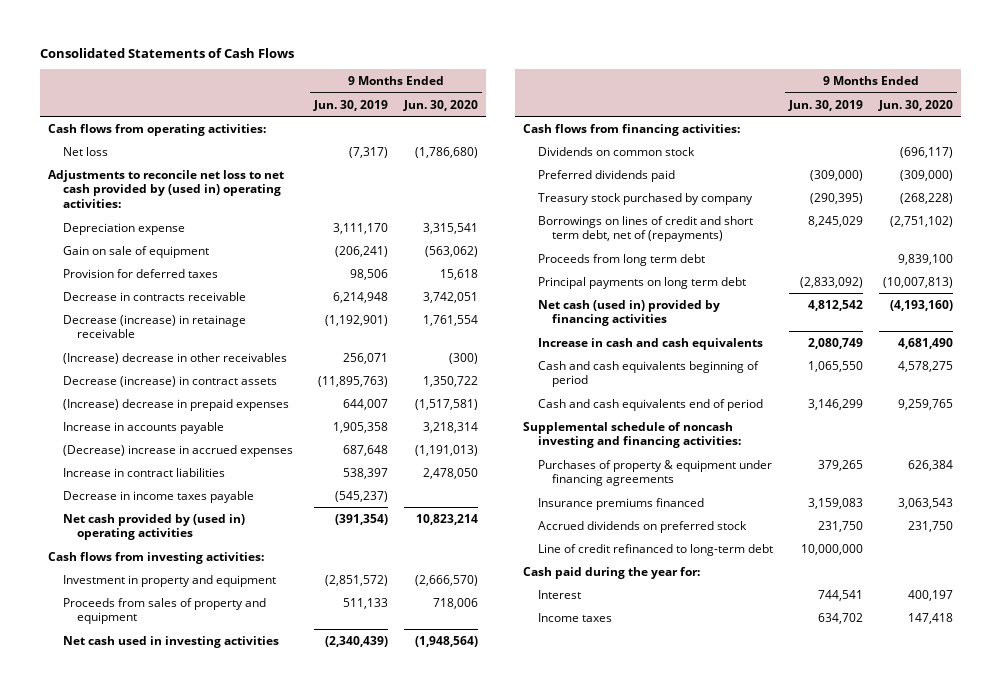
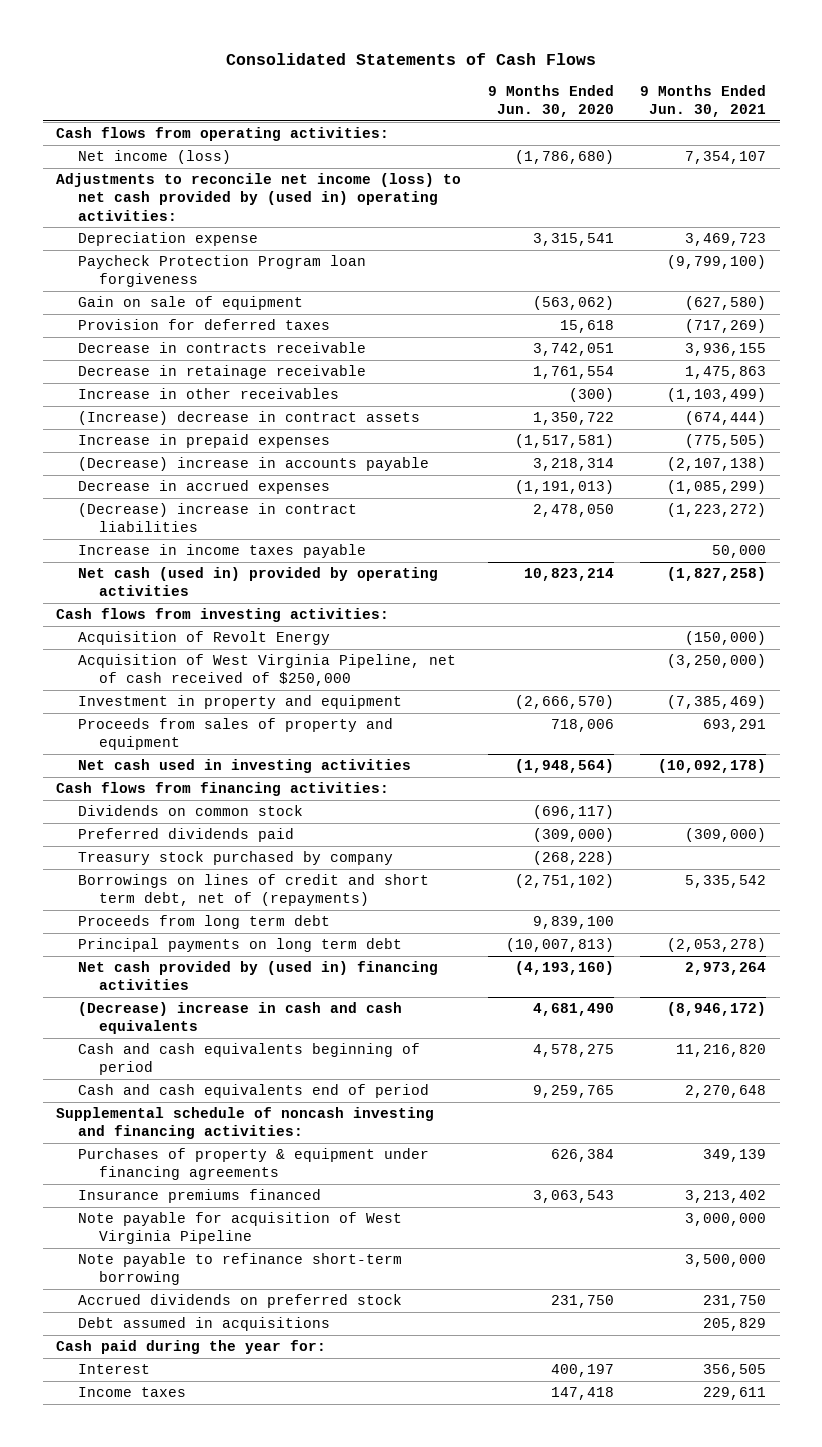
- | 9 Months Ended Jun. 30, 2019 | 9 Months Ended Jun. 30, 2020
+ | 9 Months Ended Jun. 30, 2020 | 9 Months Ended Jun. 30, 2021
- Net loss | (7,317) | (1,786,680)
- Adjustments to reconcile net loss to net cash provided by (used in) operating activities:
+ Net income (loss) | (1,786,680) | 7,354,107
+ Adjustments to reconcile net income (loss) to net cash provided by (used in) operating activities:
+ Paycheck Protection Program loan forgiveness | | (9,799,100)
- Decrease (increase) in retainage receivable | (1,192,901) | 1,761,554
- (Increase) decrease in other receivables | 256,071 | (300)
- Decrease (increase) in contract assets | (11,895,763) | 1,350,722
- (Increase) decrease in prepaid expenses | 644,007 | (1,517,581)
- Increase in accounts payable | 1,905,358 | 3,218,314
- (Decrease) increase in accrued expenses | 687,648 | (1,191,013)
- Increase in contract liabilities | 538,397 | 2,478,050
- Decrease in income taxes payable | (545,237) |
- Net cash provided by (used in) operating activities | (391,354) | 10,823,214
+ Decrease in retainage receivable | 1,761,554 | 1,475,863
+ Increase in other receivables | (300) | (1,103,499)
+ (Increase) decrease in contract assets | 1,350,722 | (674,444)
+ Increase in prepaid expenses | (1,517,581) | (775,505)
+ (Decrease) increase in accounts payable | 3,218,314 | (2,107,138)
+ Decrease in accrued expenses | (1,191,013) | (1,085,299)
+ (Decrease) increase in contract liabilities | 2,478,050 | (1,223,272)
+ Increase in income taxes payable | | 50,000
+ Net cash (used in) provided by operating activities | 10,823,214 | (1,827,258)
+ Acquisition of Revolt Energy | | (150,000)
+ Acquisition of West Virginia Pipeline, net of cash received of $250,000 | | (3,250,000)
- Net cash (used in) provided by financing activities | 4,812,542 | (4,193,160)
- Increase in cash and cash equivalents | 2,080,749 | 4,681,490
+ Net cash provided by (used in) financing activities | (4,193,160) | 2,973,264
+ (Decrease) increase in cash and cash equivalents | 4,681,490 | (8,946,172)
+ Note payable for acquisition of West Virginia Pipeline | | 3,000,000
+ Note payable to refinance short-term borrowing | | 3,500,000
- Line of credit refinanced to long-term debt | 10,000,000 |
+ Debt assumed in acquisitions | | 205,829

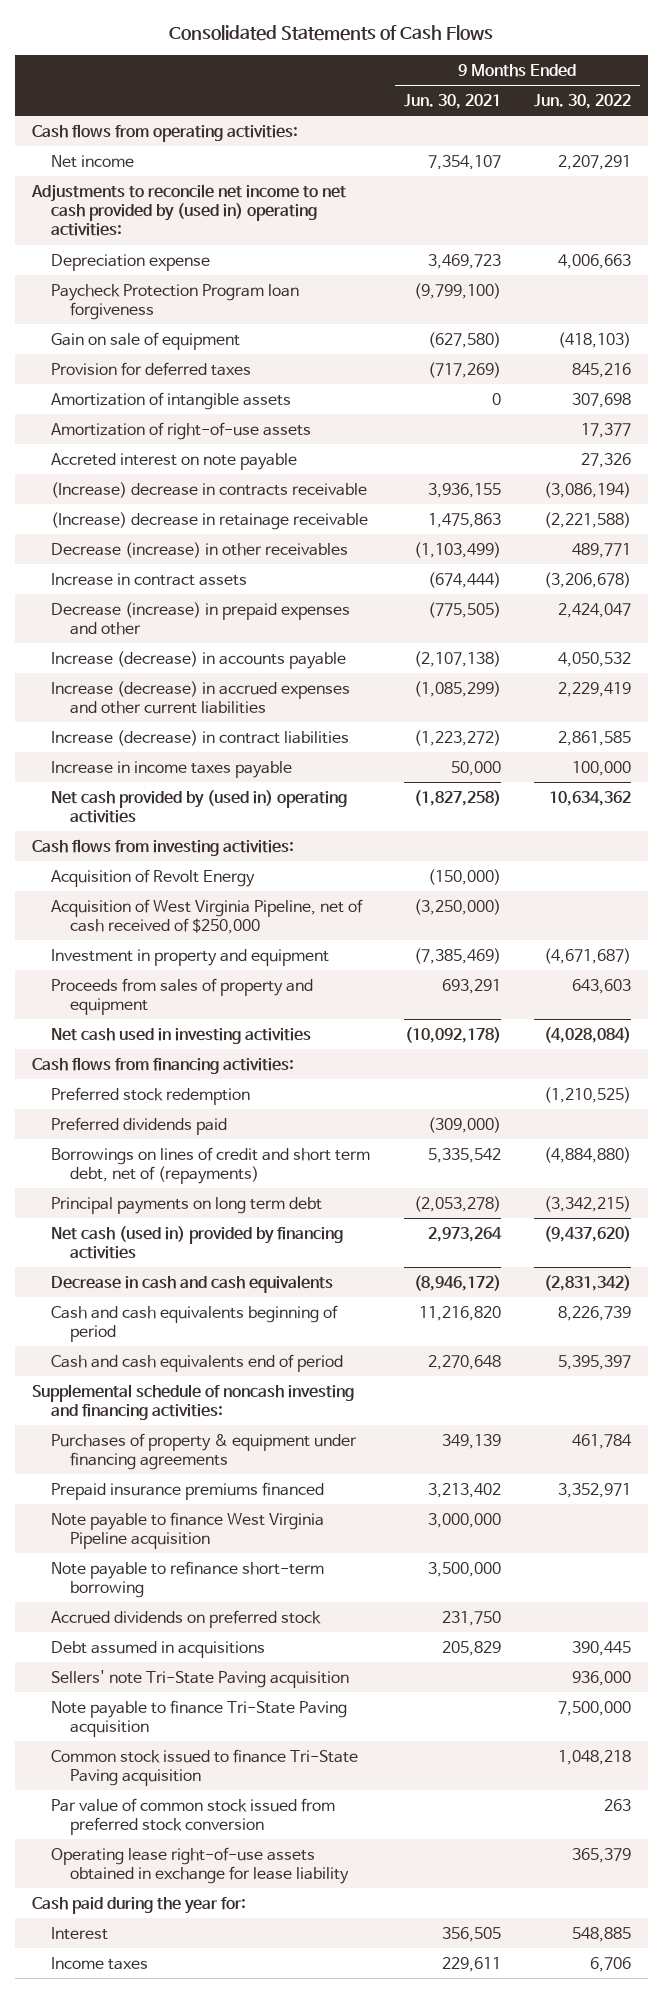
- | 9 Months Ended Jun. 30, 2020 | 9 Months Ended Jun. 30, 2021
+ | 9 Months Ended Jun. 30, 2021 | 9 Months Ended Jun. 30, 2022
- Net income (loss) | (1,786,680) | 7,354,107
- Adjustments to reconcile net income (loss) to net cash provided by (used in) operating activities:
+ Net income | 7,354,107 | 2,207,291
+ Adjustments to reconcile net income to net cash provided by (used in) operating activities:
- Decrease in contracts receivable | 3,742,051 | 3,936,155
- Decrease in retainage receivable | 1,761,554 | 1,475,863
- Increase in other receivables | (300) | (1,103,499)
- (Increase) decrease in contract assets | 1,350,722 | (674,444)
- Increase in prepaid expenses | (1,517,581) | (775,505)
- (Decrease) increase in accounts payable | 3,218,314 | (2,107,138)
- Decrease in accrued expenses | (1,191,013) | (1,085,299)
- (Decrease) increase in contract liabilities | 2,478,050 | (1,223,272)
+ Amortization of intangible assets | 0 | 307,698
+ Amortization of right-of-use assets | | 17,377
+ Accreted interest on note payable | | 27,326
+ (Increase) decrease in contracts receivable | 3,936,155 | (3,086,194)
+ (Increase) decrease in retainage receivable | 1,475,863 | (2,221,588)
+ Decrease (increase) in other receivables | (1,103,499) | 489,771
+ Increase in contract assets | (674,444) | (3,206,678)
+ Decrease (increase) in prepaid expenses and other | (775,505) | 2,424,047
+ Increase (decrease) in accounts payable | (2,107,138) | 4,050,532
+ Increase (decrease) in accrued expenses and other current liabilities | (1,085,299) | 2,229,419
+ Increase (decrease) in contract liabilities | (1,223,272) | 2,861,585
- Net cash (used in) provided by operating activities | 10,823,214 | (1,827,258)
+ Net cash provided by (used in) operating activities | (1,827,258) | 10,634,362
- Dividends on common stock | (696,117) |
+ Preferred stock redemption | | (1,210,525)
- Treasury stock purchased by company | (268,228) |
- Proceeds from long term debt | 9,839,100 |
- Net cash provided by (used in) financing activities | (4,193,160) | 2,973,264
- (Decrease) increase in cash and cash equivalents | 4,681,490 | (8,946,172)
+ Net cash (used in) provided by financing activities | 2,973,264 | (9,437,620)
+ Decrease in cash and cash equivalents | (8,946,172) | (2,831,342)
- Insurance premiums financed | 3,063,543 | 3,213,402
- Note payable for acquisition of West Virginia Pipeline | | 3,000,000
+ Prepaid insurance premiums financed | 3,213,402 | 3,352,971
+ Note payable to finance West Virginia Pipeline acquisition | 3,000,000 |
+ Sellers' note Tri-State Paving acquisition | | 936,000
+ Note payable to finance Tri-State Paving acquisition | | 7,500,000
+ Common stock issued to finance Tri-State Paving acquisition | | 1,048,218
+ Par value of common stock issued from preferred stock conversion | | 263
+ Operating lease right-of-use assets obtained in exchange for lease liability | | 365,379

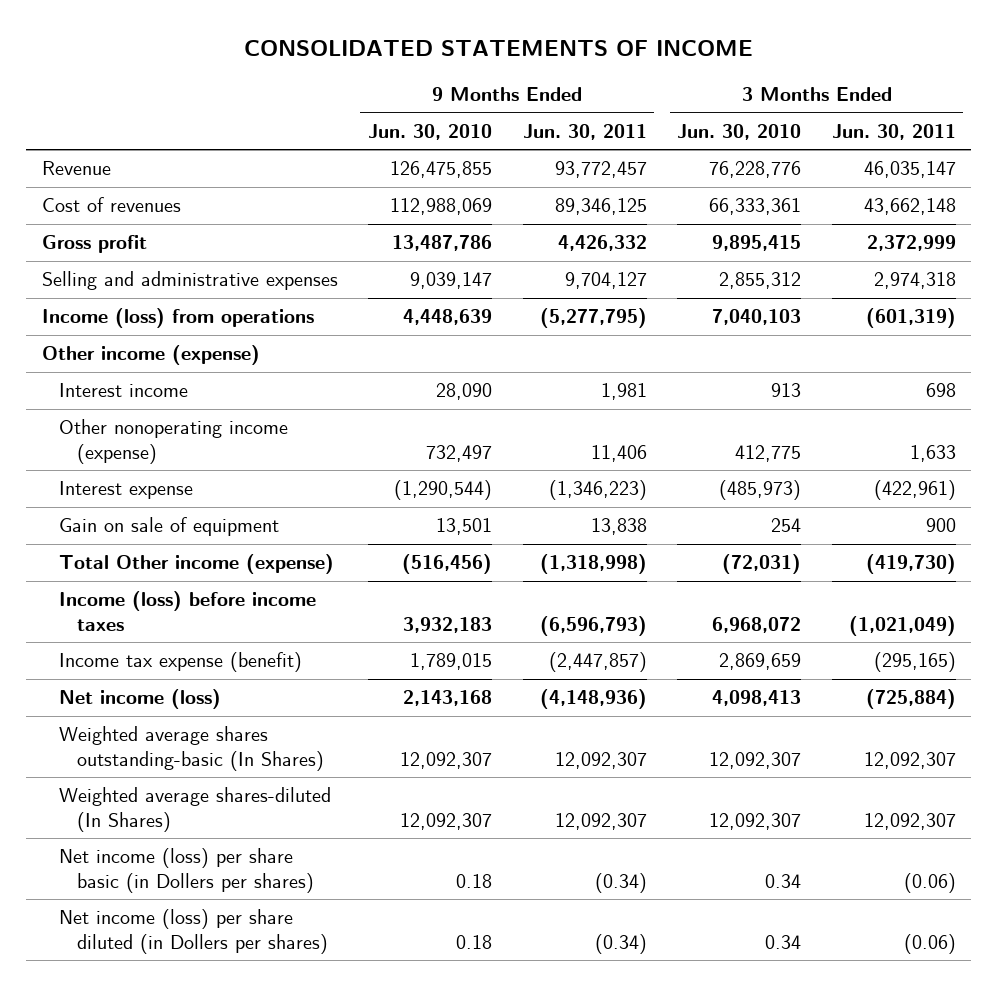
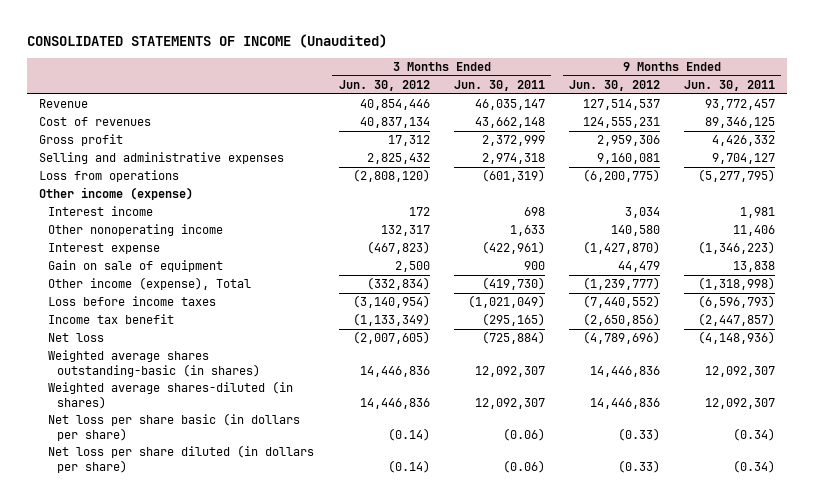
- CONSOLIDATED STATEMENTS OF INCOME
+ CONSOLIDATED STATEMENTS OF INCOME (Unaudited)
- | 9 Months Ended Jun. 30, 2010 | 9 Months Ended Jun. 30, 2011 | 3 Months Ended Jun. 30, 2010 | 3 Months Ended Jun. 30, 2011
+ | 3 Months Ended Jun. 30, 2012 | 3 Months Ended Jun. 30, 2011 | 9 Months Ended Jun. 30, 2012 | 9 Months Ended Jun. 30, 2011
- Income (loss) from operations | 4,448,639 | (5,277,795) | 7,040,103 | (601,319)
+ Loss from operations | (2,808,120) | (601,319) | (6,200,775) | (5,277,795)
- Other nonoperating income (expense) | 732,497 | 11,406 | 412,775 | 1,633
+ Other nonoperating income | 132,317 | 1,633 | 140,580 | 11,406
- Total Other income (expense) | (516,456) | (1,318,998) | (72,031) | (419,730)
- Income (loss) before income taxes | 3,932,183 | (6,596,793) | 6,968,072 | (1,021,049)
- Income tax expense (benefit) | 1,789,015 | (2,447,857) | 2,869,659 | (295,165)
- Net income (loss) | 2,143,168 | (4,148,936) | 4,098,413 | (725,884)
- Weighted average shares outstanding-basic (In Shares) | 12,092,307 | 12,092,307 | 12,092,307 | 12,092,307
- Weighted average shares-diluted (In Shares) | 12,092,307 | 12,092,307 | 12,092,307 | 12,092,307
- Net income (loss) per share basic (in Dollers per shares) | 0.18 | (0.34) | 0.34 | (0.06)
- Net income (loss) per share diluted (in Dollers per shares) | 0.18 | (0.34) | 0.34 | (0.06)
+ Other income (expense), Total | (332,834) | (419,730) | (1,239,777) | (1,318,998)
+ Loss before income taxes | (3,140,954) | (1,021,049) | (7,440,552) | (6,596,793)
+ Income tax benefit | (1,133,349) | (295,165) | (2,650,856) | (2,447,857)
+ Net loss | (2,007,605) | (725,884) | (4,789,696) | (4,148,936)
+ Weighted average shares outstanding-basic (in shares) | 14,446,836 | 12,092,307 | 14,446,836 | 12,092,307
+ Weighted average shares-diluted (in shares) | 14,446,836 | 12,092,307 | 14,446,836 | 12,092,307
+ Net loss per share basic (in dollars per share) | (0.14) | (0.06) | (0.33) | (0.34)
+ Net loss per share diluted (in dollars per share) | (0.14) | (0.06) | (0.33) | (0.34)

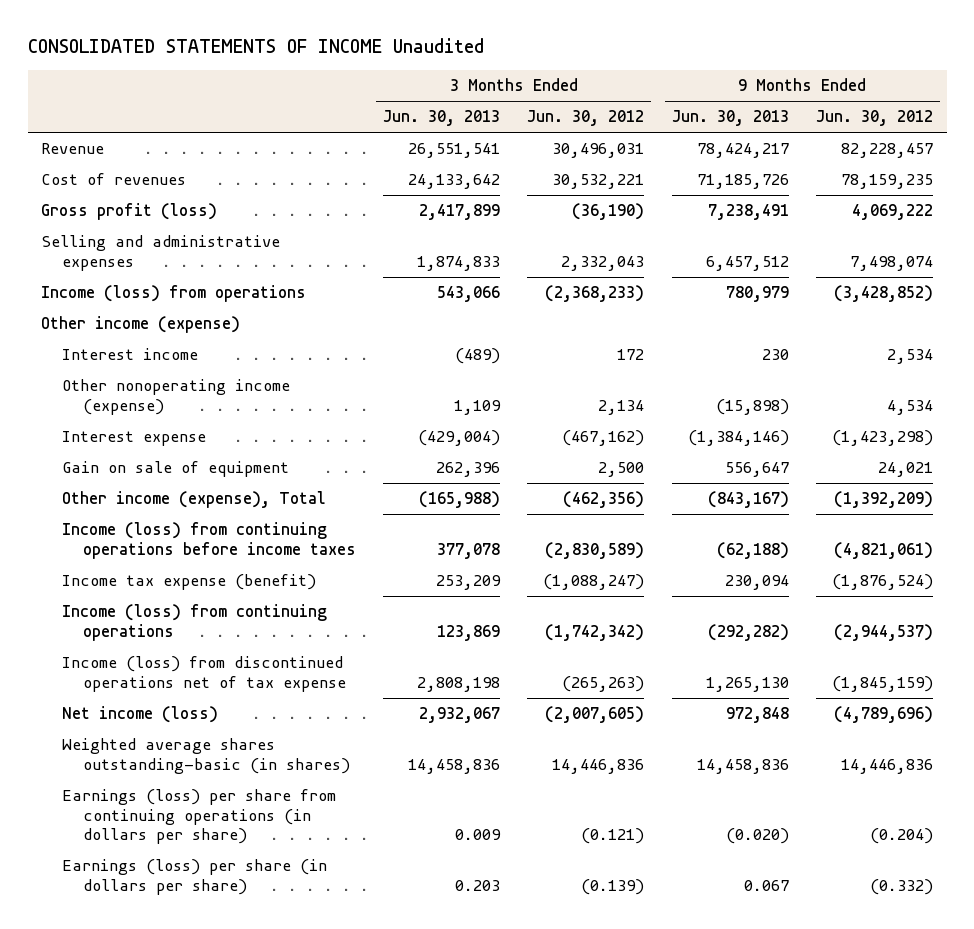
- CONSOLIDATED STATEMENTS OF INCOME (Unaudited)
+ CONSOLIDATED STATEMENTS OF INCOME Unaudited
- | 3 Months Ended Jun. 30, 2012 | 3 Months Ended Jun. 30, 2011 | 9 Months Ended Jun. 30, 2012 | 9 Months Ended Jun. 30, 2011
+ | 3 Months Ended Jun. 30, 2013 | 3 Months Ended Jun. 30, 2012 | 9 Months Ended Jun. 30, 2013 | 9 Months Ended Jun. 30, 2012
- Revenue | 40,854,446 | 46,035,147 | 127,514,537 | 93,772,457
- Cost of revenues | 40,837,134 | 43,662,148 | 124,555,231 | 89,346,125
- Gross profit | 17,312 | 2,372,999 | 2,959,306 | 4,426,332
- Selling and administrative expenses | 2,825,432 | 2,974,318 | 9,160,081 | 9,704,127
- Loss from operations | (2,808,120) | (601,319) | (6,200,775) | (5,277,795)
+ Revenue | 26,551,541 | 30,496,031 | 78,424,217 | 82,228,457
+ Cost of revenues | 24,133,642 | 30,532,221 | 71,185,726 | 78,159,235
+ Gross profit (loss) | 2,417,899 | (36,190) | 7,238,491 | 4,069,222
+ Selling and administrative expenses | 1,874,833 | 2,332,043 | 6,457,512 | 7,498,074
+ Income (loss) from operations | 543,066 | (2,368,233) | 780,979 | (3,428,852)
- Interest income | 172 | 698 | 3,034 | 1,981
- Other nonoperating income | 132,317 | 1,633 | 140,580 | 11,406
- Interest expense | (467,823) | (422,961) | (1,427,870) | (1,346,223)
- Gain on sale of equipment | 2,500 | 900 | 44,479 | 13,838
- Other income (expense), Total | (332,834) | (419,730) | (1,239,777) | (1,318,998)
- Loss before income taxes | (3,140,954) | (1,021,049) | (7,440,552) | (6,596,793)
- Income tax benefit | (1,133,349) | (295,165) | (2,650,856) | (2,447,857)
- Net loss | (2,007,605) | (725,884) | (4,789,696) | (4,148,936)
+ Interest income | (489) | 172 | 230 | 2,534
+ Other nonoperating income (expense) | 1,109 | 2,134 | (15,898) | 4,534
+ Interest expense | (429,004) | (467,162) | (1,384,146) | (1,423,298)
+ Gain on sale of equipment | 262,396 | 2,500 | 556,647 | 24,021
+ Other income (expense), Total | (165,988) | (462,356) | (843,167) | (1,392,209)
+ Income (loss) from continuing operations before income taxes | 377,078 | (2,830,589) | (62,188) | (4,821,061)
+ Income tax expense (benefit) | 253,209 | (1,088,247) | 230,094 | (1,876,524)
+ Income (loss) from continuing operations | 123,869 | (1,742,342) | (292,282) | (2,944,537)
+ Income (loss) from discontinued operations net of tax expense | 2,808,198 | (265,263) | 1,265,130 | (1,845,159)
+ Net income (loss) | 2,932,067 | (2,007,605) | 972,848 | (4,789,696)
- Weighted average shares-diluted (in shares) | 14,446,836 | 12,092,307 | 14,446,836 | 12,092,307
- Net loss per share basic (in dollars per share) | (0.14) | (0.06) | (0.33) | (0.34)
- Net loss per share diluted (in dollars per share) | (0.14) | (0.06) | (0.33) | (0.34)
+ Earnings (loss) per share from continuing operations (in dollars per share) | 0.009 | (0.121) | (0.020) | (0.204)
+ Earnings (loss) per share (in dollars per share) | 0.203 | (0.139) | 0.067 | (0.332)

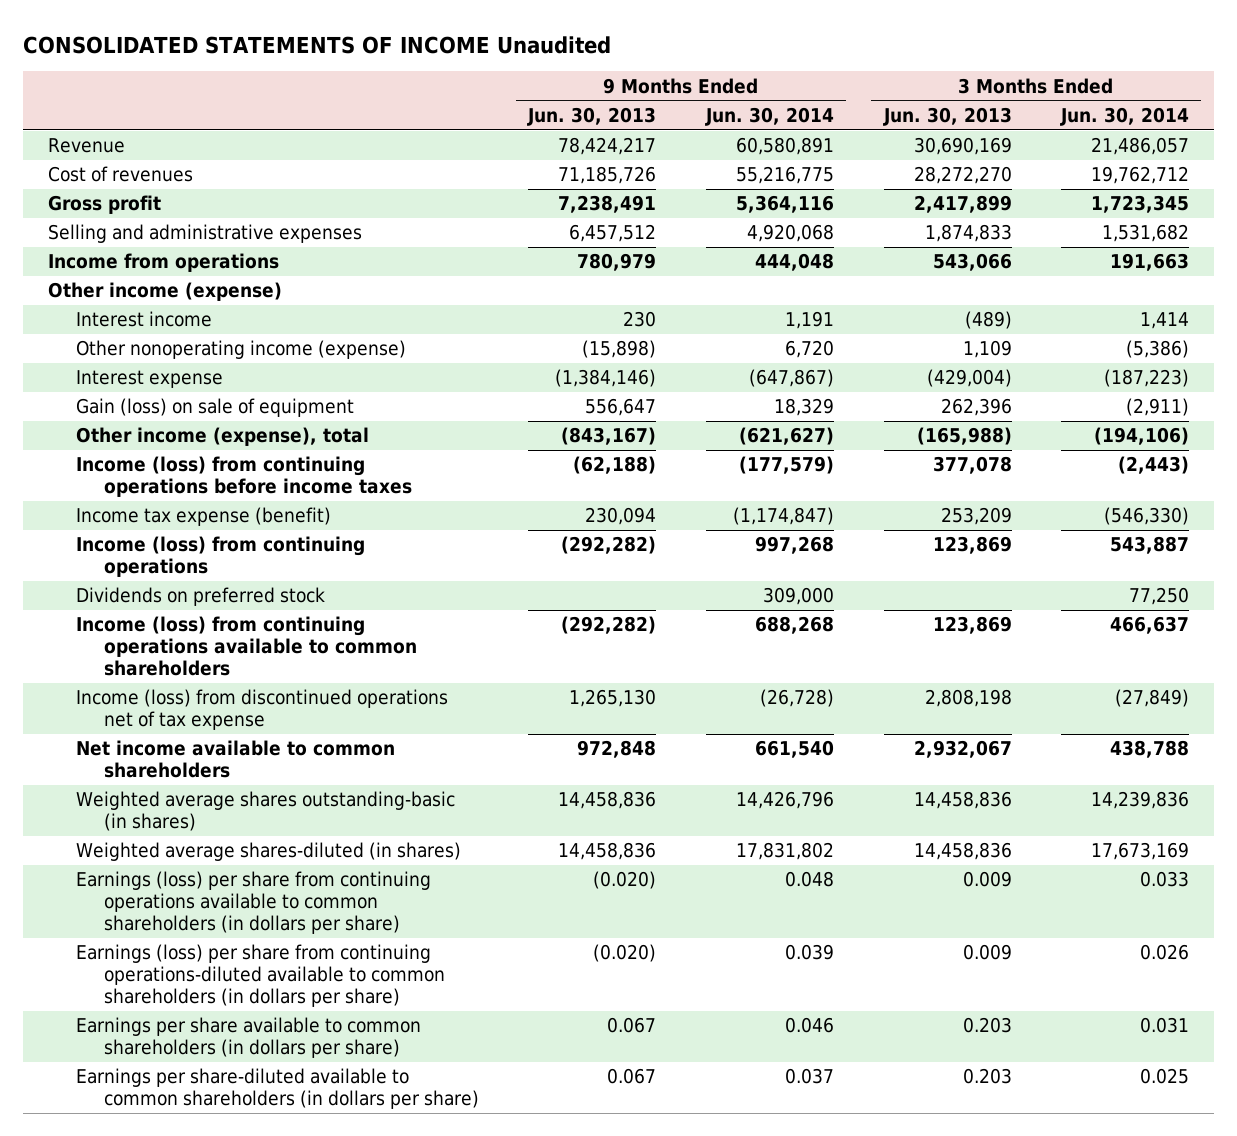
- | 3 Months Ended Jun. 30, 2013 | 3 Months Ended Jun. 30, 2012 | 9 Months Ended Jun. 30, 2013 | 9 Months Ended Jun. 30, 2012
+ | 9 Months Ended Jun. 30, 2013 | 9 Months Ended Jun. 30, 2014 | 3 Months Ended Jun. 30, 2013 | 3 Months Ended Jun. 30, 2014
- Revenue | 26,551,541 | 30,496,031 | 78,424,217 | 82,228,457
- Cost of revenues | 24,133,642 | 30,532,221 | 71,185,726 | 78,159,235
- Gross profit (loss) | 2,417,899 | (36,190) | 7,238,491 | 4,069,222
+ Revenue | 78,424,217 | 60,580,891 | 30,690,169 | 21,486,057
+ Cost of revenues | 71,185,726 | 55,216,775 | 28,272,270 | 19,762,712
+ Gross profit | 7,238,491 | 5,364,116 | 2,417,899 | 1,723,345
- Income (loss) from operations | 543,066 | (2,368,233) | 780,979 | (3,428,852)
+ Income from operations | 780,979 | 444,048 | 543,066 | 191,663
- Gain on sale of equipment | 262,396 | 2,500 | 556,647 | 24,021
- Other income (expense), Total | (165,988) | (462,356) | (843,167) | (1,392,209)
+ Gain (loss) on sale of equipment | 556,647 | 18,329 | 262,396 | (2,911)
+ Other income (expense), total | (843,167) | (621,627) | (165,988) | (194,106)
+ Dividends on preferred stock | | 309,000 | | 77,250
+ Income (loss) from continuing operations available to common shareholders | (292,282) | 688,268 | 123,869 | 466,637
- Net income (loss) | 2,932,067 | (2,007,605) | 972,848 | (4,789,696)
+ Net income available to common shareholders | 972,848 | 661,540 | 2,932,067 | 438,788
- Earnings (loss) per share from continuing operations (in dollars per share) | 0.009 | (0.121) | (0.020) | (0.204)
- Earnings (loss) per share (in dollars per share) | 0.203 | (0.139) | 0.067 | (0.332)
+ Weighted average shares-diluted (in shares) | 14,458,836 | 17,831,802 | 14,458,836 | 17,673,169
+ Earnings (loss) per share from continuing operations available to common shareholders (in dollars per share) | (0.020) | 0.048 | 0.009 | 0.033
+ Earnings (loss) per share from continuing operations-diluted available to common shareholders (in dollars per share) | (0.020) | 0.039 | 0.009 | 0.026
+ Earnings per share available to common shareholders (in dollars per share) | 0.067 | 0.046 | 0.203 | 0.031
+ Earnings per share-diluted available to common shareholders (in dollars per share) | 0.067 | 0.037 | 0.203 | 0.025

